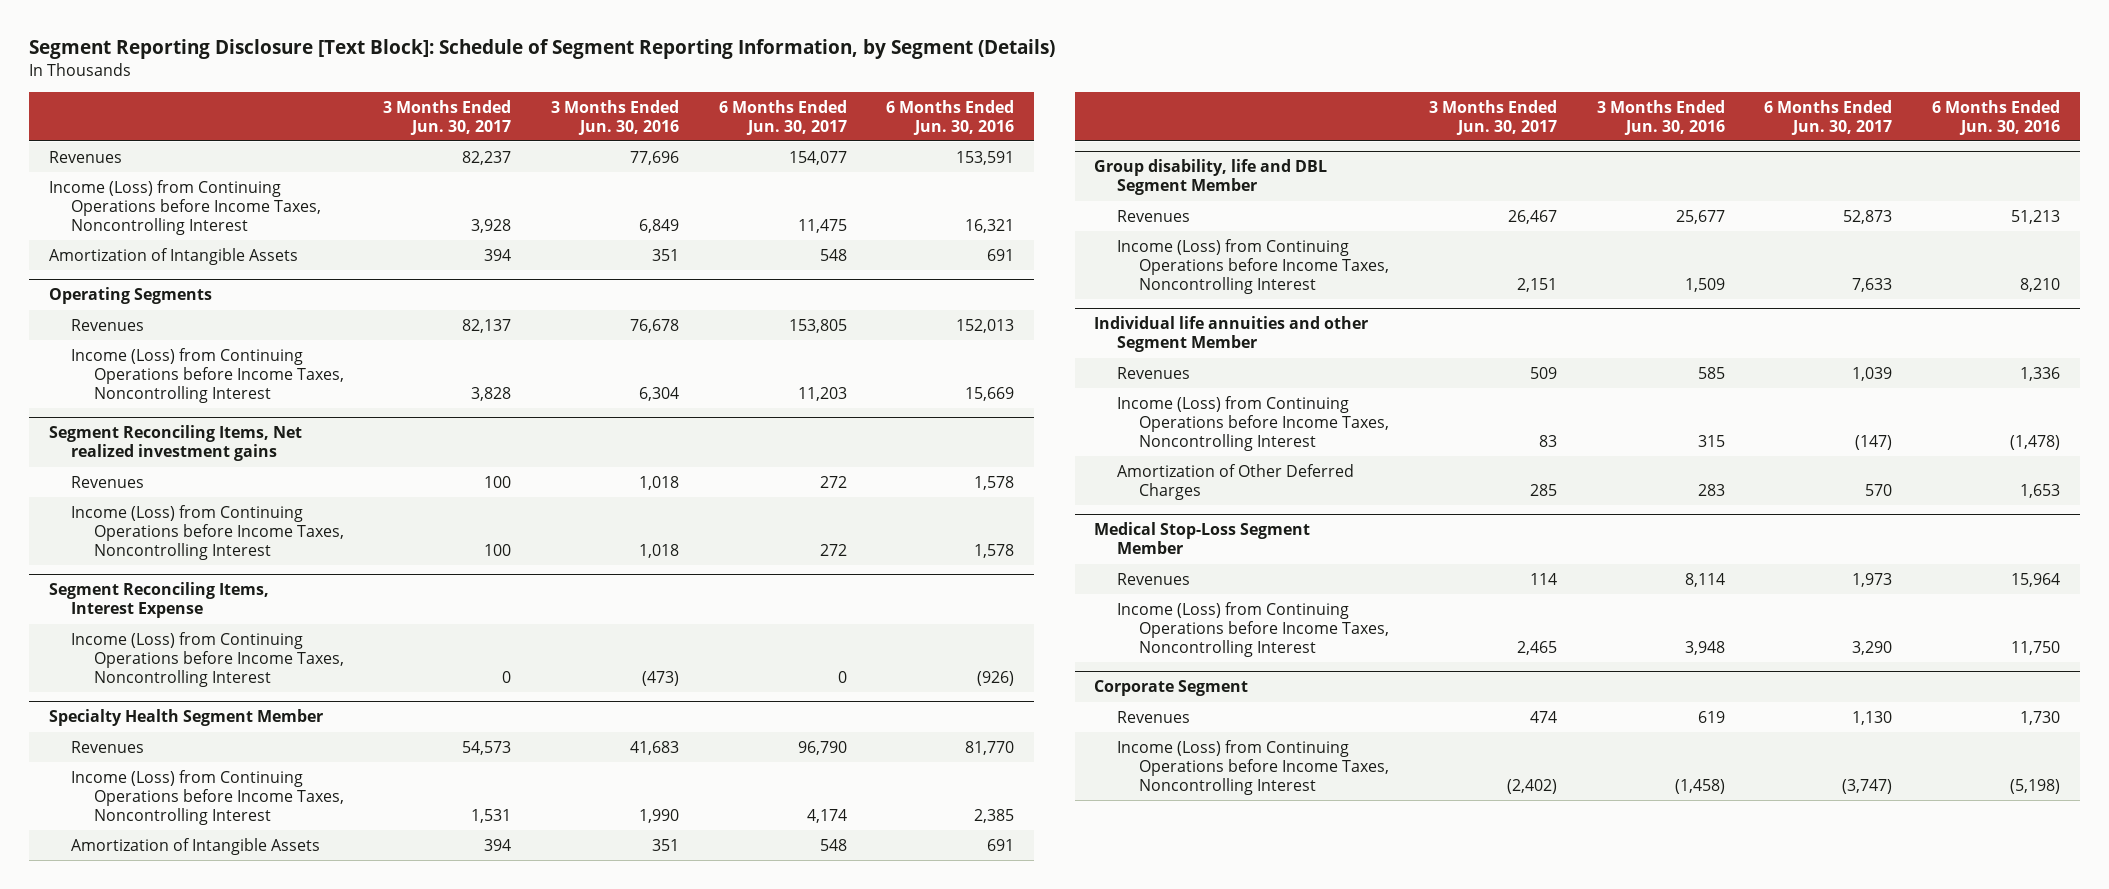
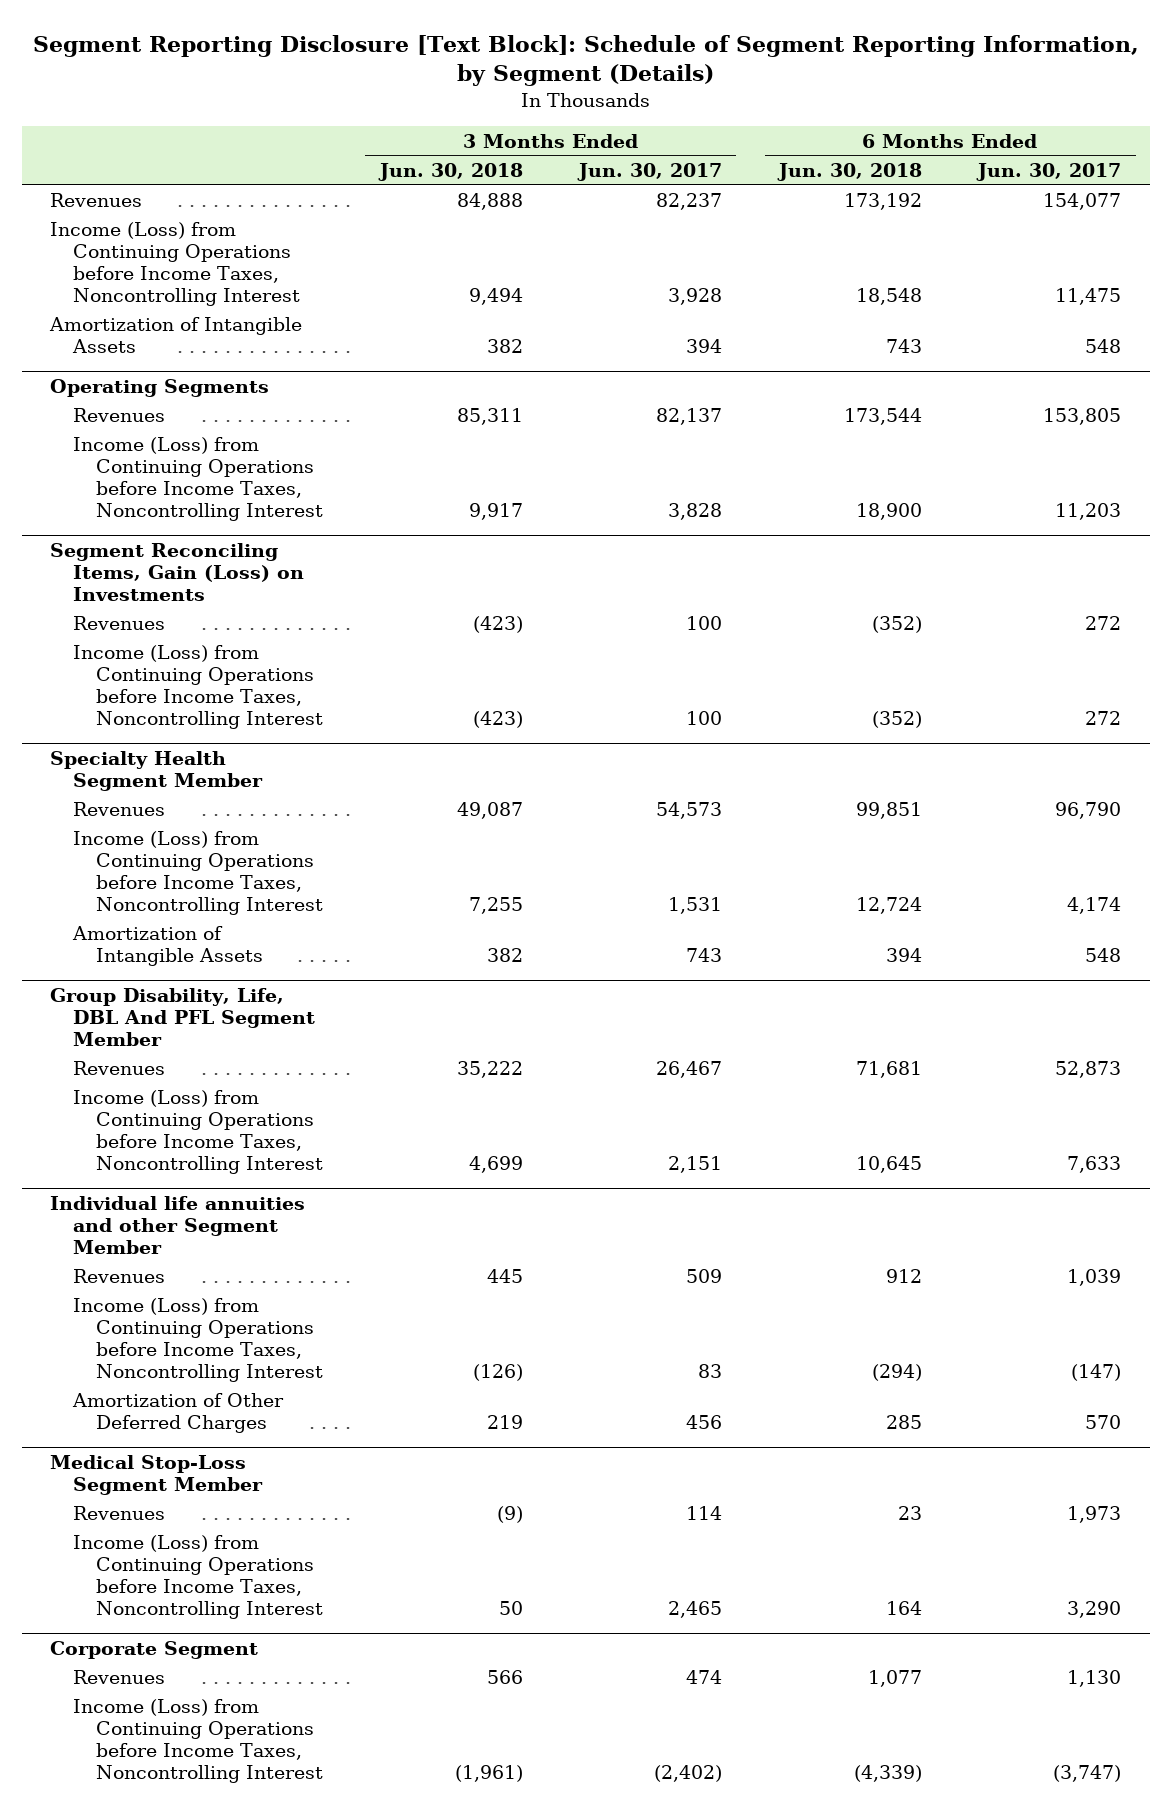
- | 3 Months Ended Jun. 30, 2017 | 3 Months Ended Jun. 30, 2016 | 6 Months Ended Jun. 30, 2017 | 6 Months Ended Jun. 30, 2016
+ | 3 Months Ended Jun. 30, 2018 | 3 Months Ended Jun. 30, 2017 | 6 Months Ended Jun. 30, 2018 | 6 Months Ended Jun. 30, 2017
- Segment Reconciling Items, Net realized investment gains
+ Segment Reconciling Items, Gain (Loss) on Investments
- Segment Reconciling Items, Interest Expense
- Income (Loss) from Continuing Operations before Income Taxes, Noncontrolling Interest | 0 | (473) | 0 | (926)
@ Specialty Health Segment Member
- Amortization of Intangible Assets | 394 | 351 | 548 | 691
- Group disability, life and DBL Segment Member
@ Specialty Health Segment Member
+ Amortization of Intangible Assets | 382 | 743 | 394 | 548
+ Group Disability, Life, DBL And PFL Segment Member
@ Individual life annuities and other Segment Member
- Amortization of Other Deferred Charges | 285 | 283 | 570 | 1,653
+ Amortization of Other Deferred Charges | 219 | 456 | 285 | 570

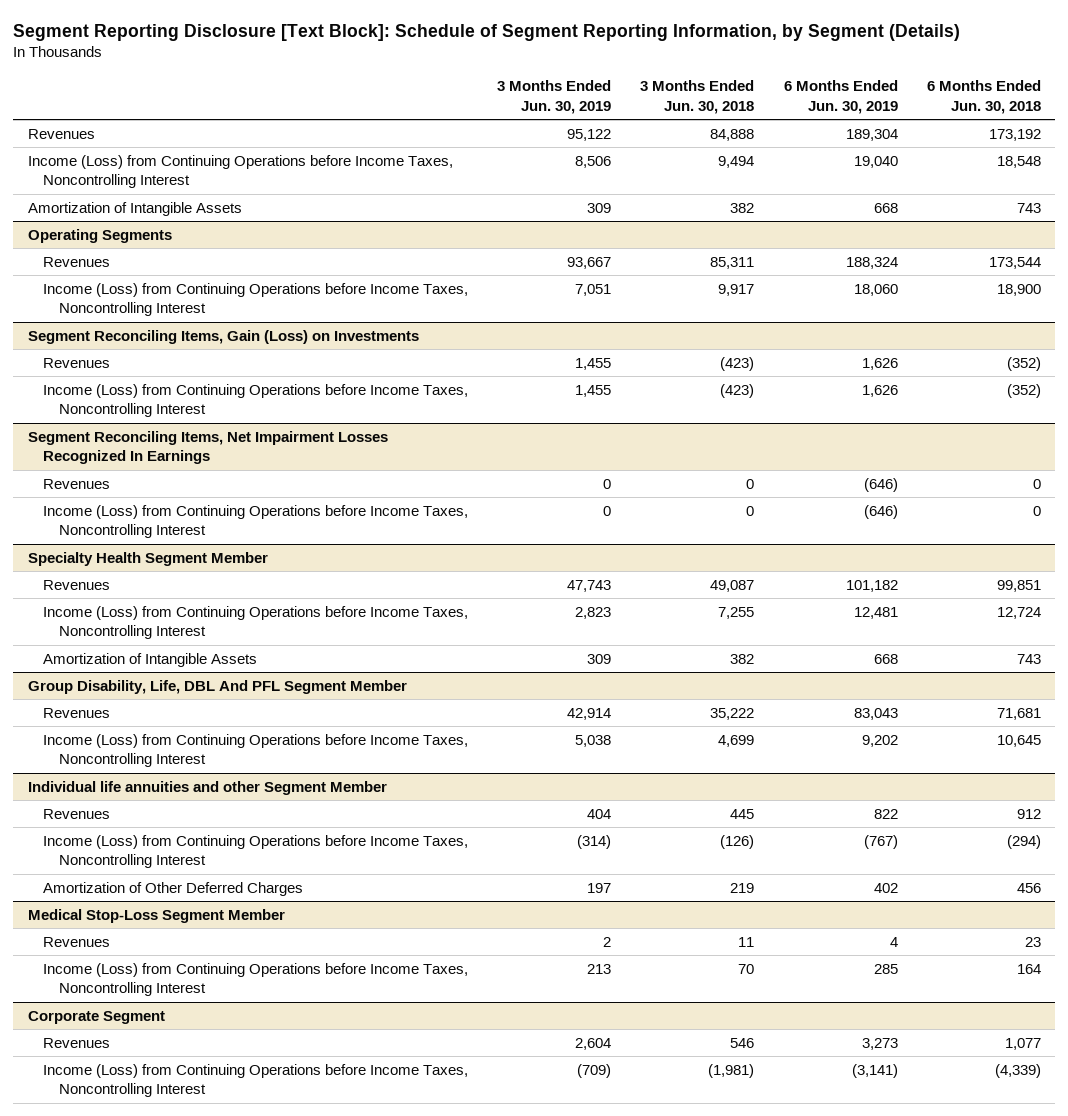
- | 3 Months Ended Jun. 30, 2018 | 3 Months Ended Jun. 30, 2017 | 6 Months Ended Jun. 30, 2018 | 6 Months Ended Jun. 30, 2017
+ | 3 Months Ended Jun. 30, 2019 | 3 Months Ended Jun. 30, 2018 | 6 Months Ended Jun. 30, 2019 | 6 Months Ended Jun. 30, 2018
+ Segment Reconciling Items, Net Impairment Losses Recognized In Earnings
+ Revenues | 0 | 0 | (646) | 0
+ Income (Loss) from Continuing Operations before Income Taxes, Noncontrolling Interest | 0 | 0 | (646) | 0
@ Specialty Health Segment Member
- Amortization of Intangible Assets | 382 | 743 | 394 | 548
+ Amortization of Intangible Assets | 309 | 382 | 668 | 743
@ Individual life annuities and other Segment Member
- Amortization of Other Deferred Charges | 219 | 456 | 285 | 570
+ Amortization of Other Deferred Charges | 197 | 219 | 402 | 456
@ Medical Stop-Loss Segment Member
- Revenues | (9) | 114 | 23 | 1,973
- Income (Loss) from Continuing Operations before Income Taxes, Noncontrolling Interest | 50 | 2,465 | 164 | 3,290
+ Revenues | 2 | 11 | 4 | 23
+ Income (Loss) from Continuing Operations before Income Taxes, Noncontrolling Interest | 213 | 70 | 285 | 164
@ Corporate Segment
- Revenues | 566 | 474 | 1,077 | 1,130
- Income (Loss) from Continuing Operations before Income Taxes, Noncontrolling Interest | (1,961) | (2,402) | (4,339) | (3,747)
+ Revenues | 2,604 | 546 | 3,273 | 1,077
+ Income (Loss) from Continuing Operations before Income Taxes, Noncontrolling Interest | (709) | (1,981) | (3,141) | (4,339)

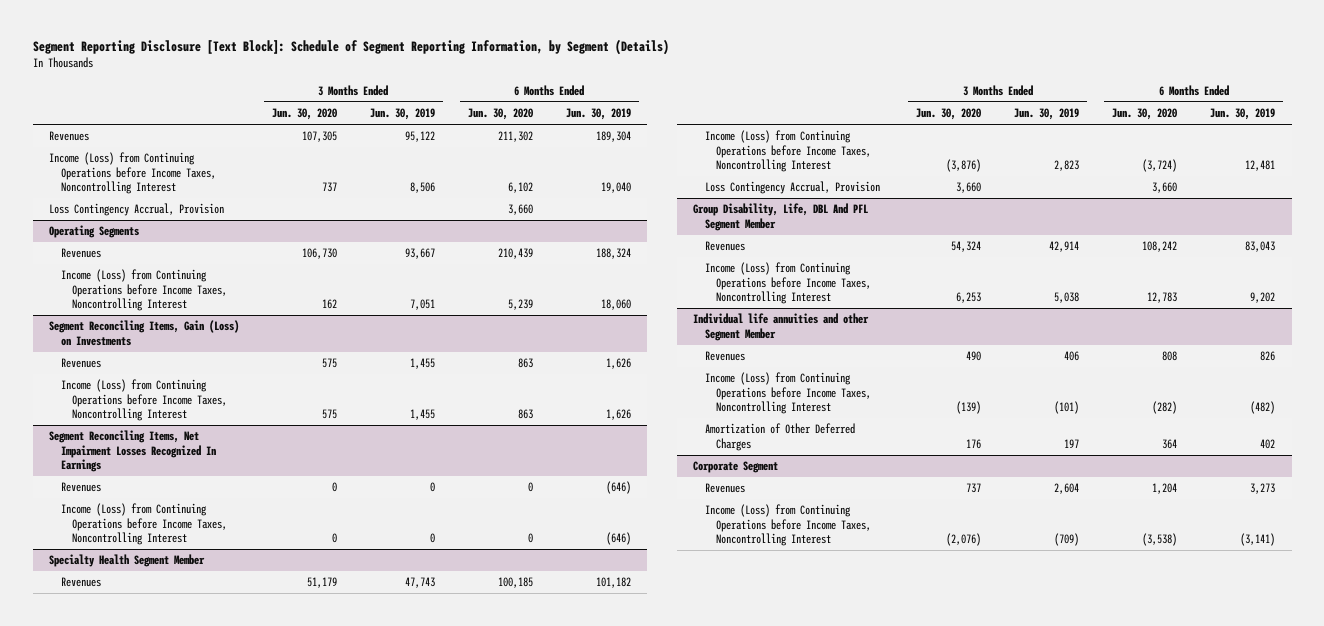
- | 3 Months Ended Jun. 30, 2019 | 3 Months Ended Jun. 30, 2018 | 6 Months Ended Jun. 30, 2019 | 6 Months Ended Jun. 30, 2018
+ | 3 Months Ended Jun. 30, 2020 | 3 Months Ended Jun. 30, 2019 | 6 Months Ended Jun. 30, 2020 | 6 Months Ended Jun. 30, 2019
- Amortization of Intangible Assets | 309 | 382 | 668 | 743
+ Loss Contingency Accrual, Provision | | | 3,660 |
@ Specialty Health Segment Member
- Amortization of Intangible Assets | 309 | 382 | 668 | 743
+ Loss Contingency Accrual, Provision | 3,660 | | 3,660 |
@ Individual life annuities and other Segment Member
- Revenues | 404 | 445 | 822 | 912
- Income (Loss) from Continuing Operations before Income Taxes, Noncontrolling Interest | (314) | (126) | (767) | (294)
+ Revenues | 490 | 406 | 808 | 826
+ Income (Loss) from Continuing Operations before Income Taxes, Noncontrolling Interest | (139) | (101) | (282) | (482)
- Medical Stop-Loss Segment Member
- Revenues | 2 | 11 | 4 | 23
- Income (Loss) from Continuing Operations before Income Taxes, Noncontrolling Interest | 213 | 70 | 285 | 164

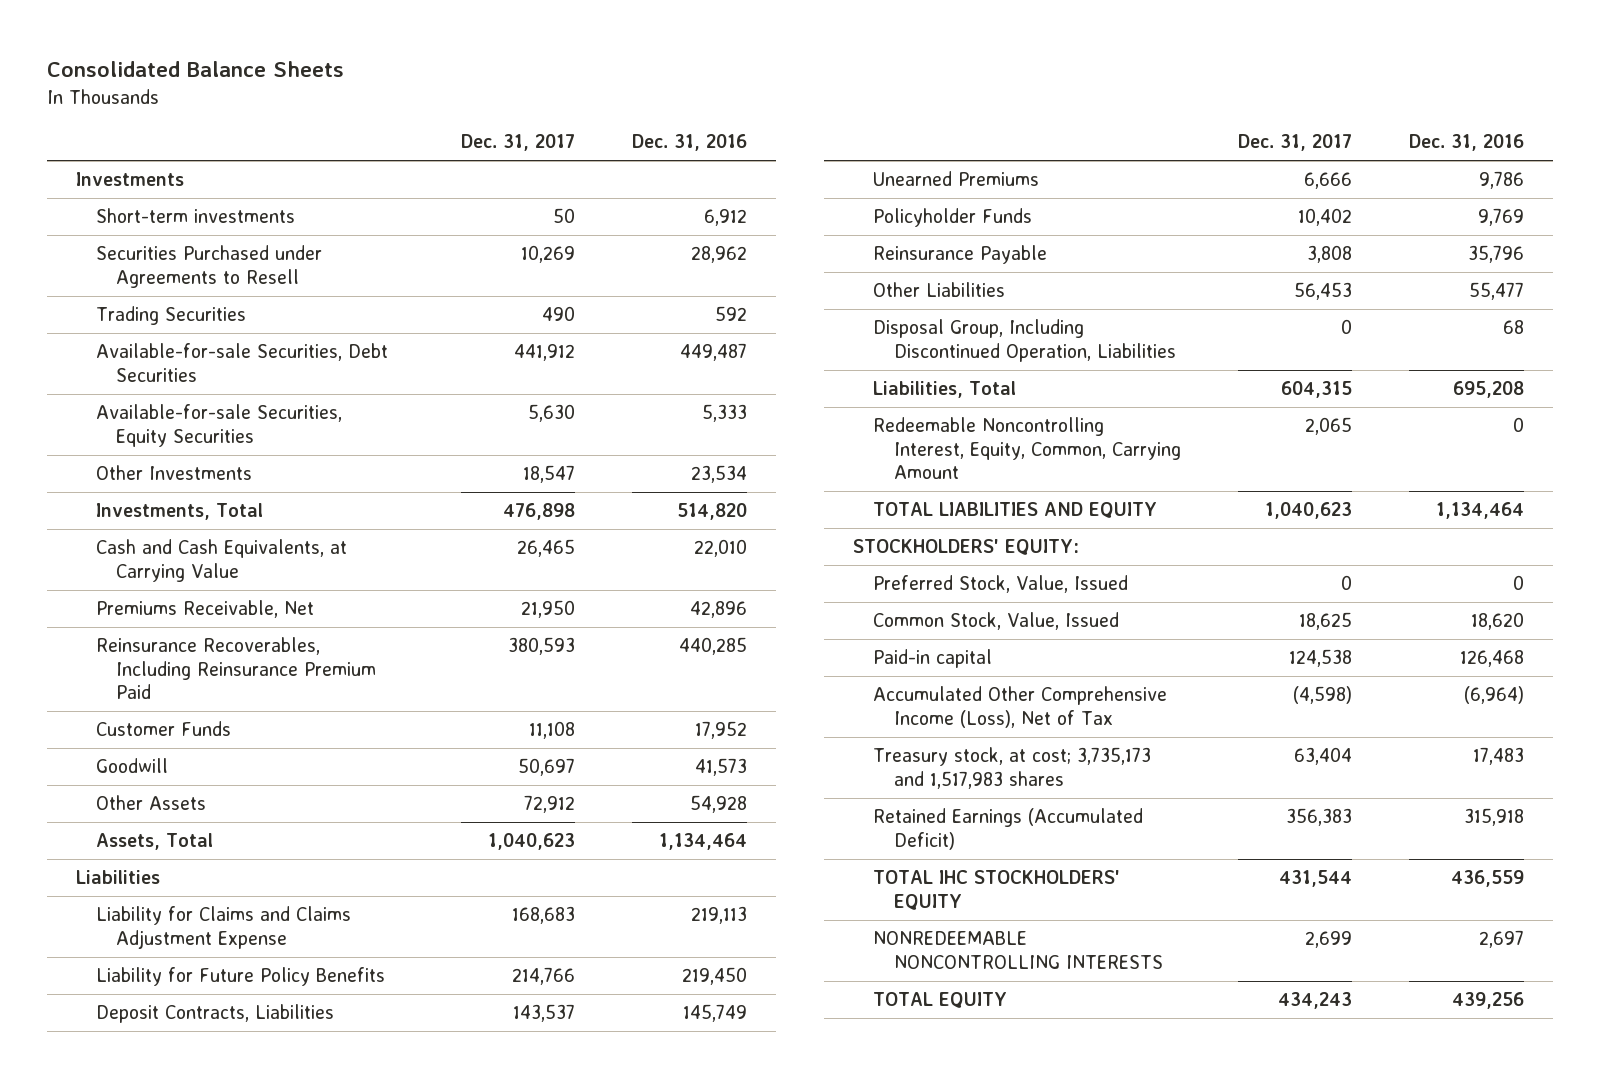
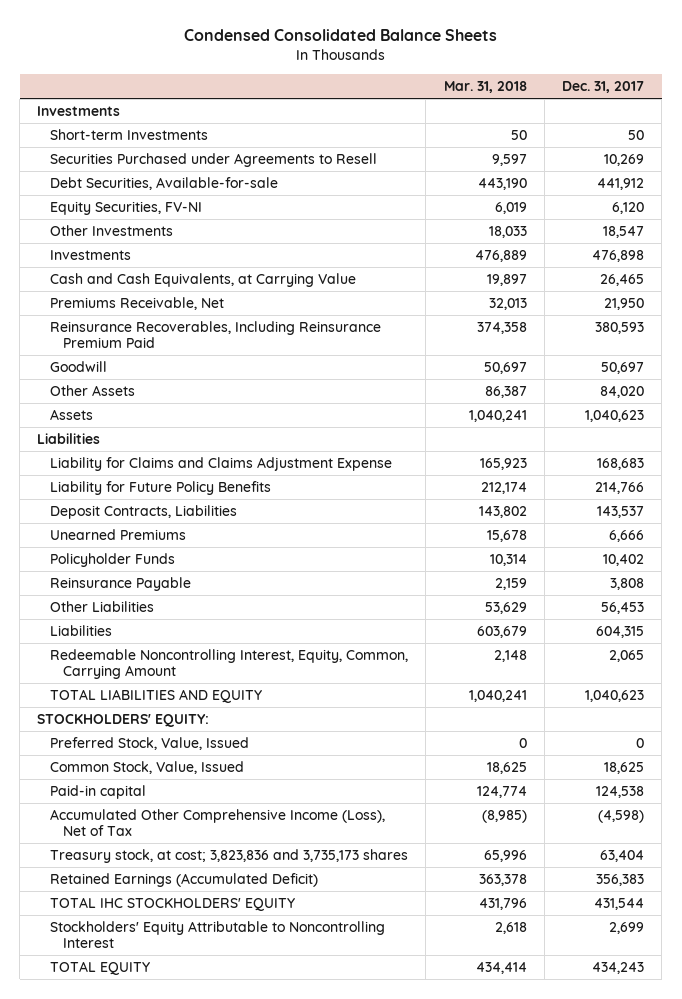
- Consolidated Balance Sheets
+ Condensed Consolidated Balance Sheets
- | Dec. 31, 2017 | Dec. 31, 2016
+ | Mar. 31, 2018 | Dec. 31, 2017
- Short-term investments | 50 | 6,912
+ Short-term Investments | 50 | 50
- Trading Securities | 490 | 592
- Available-for-sale Securities, Debt Securities | 441,912 | 449,487
- Available-for-sale Securities, Equity Securities | 5,630 | 5,333
+ Debt Securities, Available-for-sale | 443,190 | 441,912
+ Equity Securities, FV-NI | 6,019 | 6,120
- Investments, Total | 476,898 | 514,820
+ Investments | 476,889 | 476,898
- Customer Funds | 11,108 | 17,952
- Other Assets | 72,912 | 54,928
- Assets, Total | 1,040,623 | 1,134,464
+ Other Assets | 86,387 | 84,020
+ Assets | 1,040,241 | 1,040,623
- Disposal Group, Including Discontinued Operation, Liabilities | 0 | 68
- Liabilities, Total | 604,315 | 695,208
+ Liabilities | 603,679 | 604,315
- Treasury stock, at cost; 3,735,173 and 1,517,983 shares | 63,404 | 17,483
+ Treasury stock, at cost; 3,823,836 and 3,735,173 shares | 65,996 | 63,404
- NONREDEEMABLE NONCONTROLLING INTERESTS | 2,699 | 2,697
+ Stockholders' Equity Attributable to Noncontrolling Interest | 2,618 | 2,699

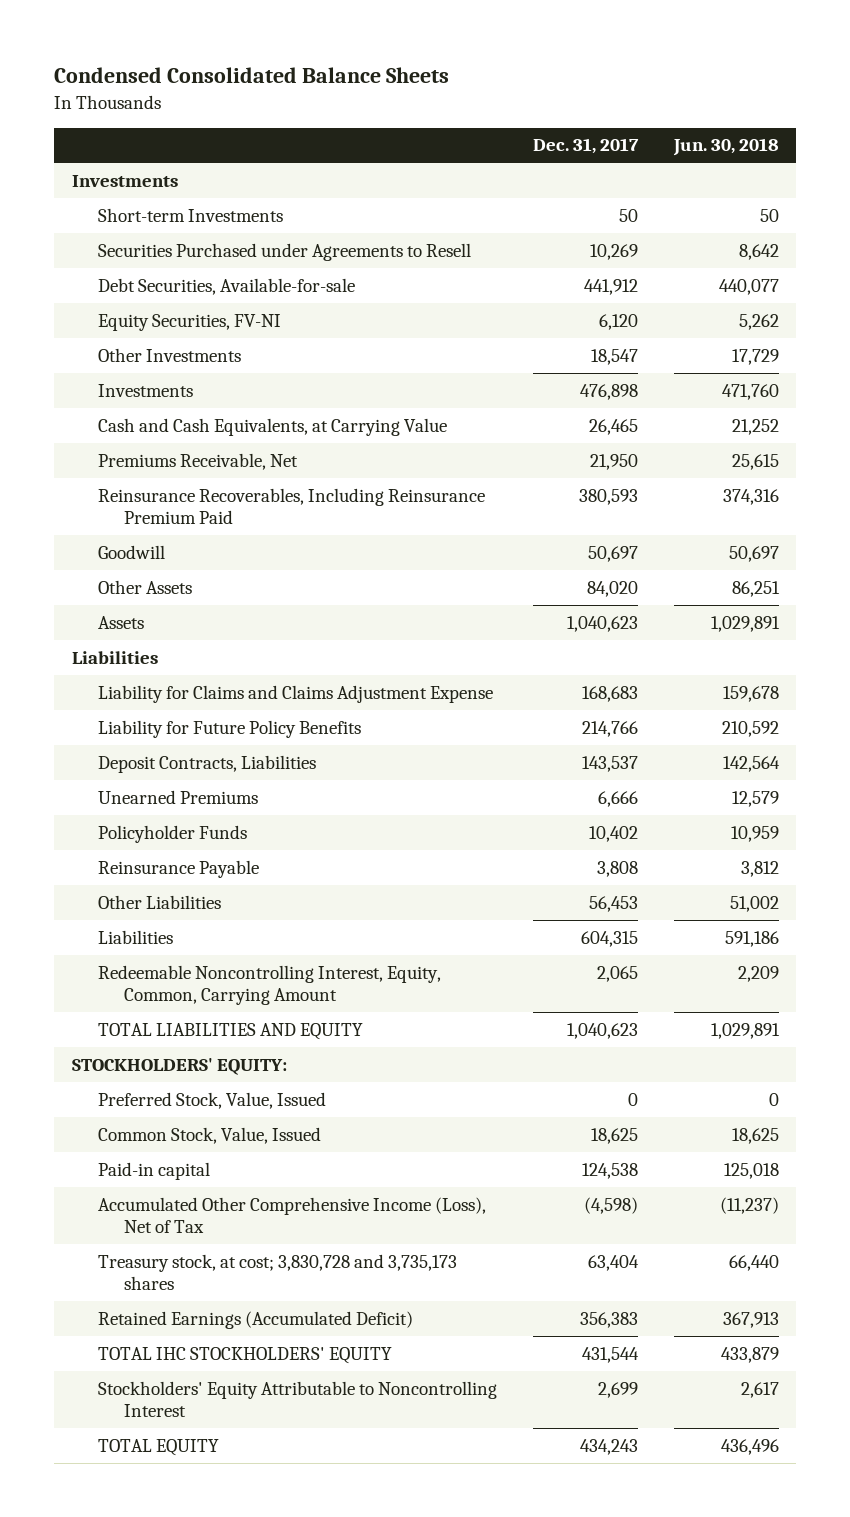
- | Mar. 31, 2018 | Dec. 31, 2017
+ | Dec. 31, 2017 | Jun. 30, 2018
- Treasury stock, at cost; 3,823,836 and 3,735,173 shares | 65,996 | 63,404
+ Treasury stock, at cost; 3,830,728 and 3,735,173 shares | 63,404 | 66,440

